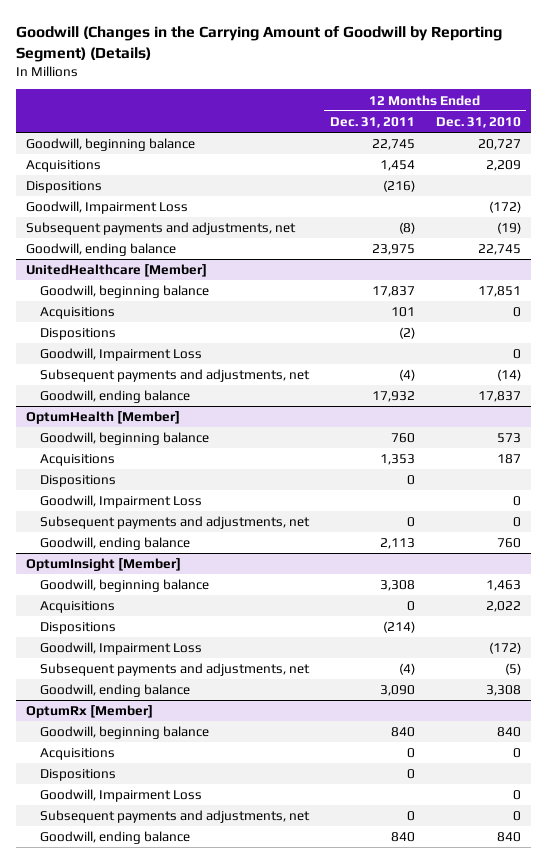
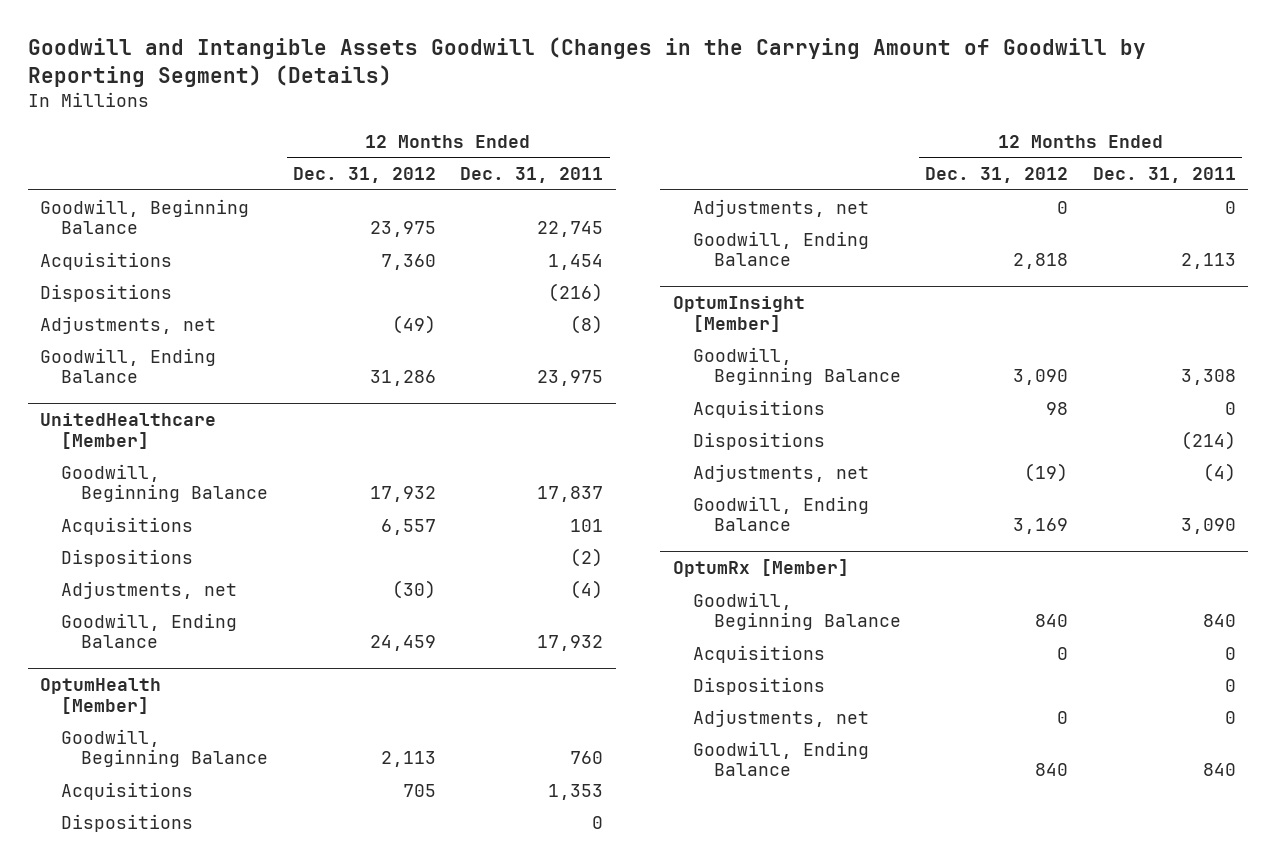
- Goodwill (Changes in the Carrying Amount of Goodwill by Reporting Segment) (Details)
+ Goodwill and Intangible Assets Goodwill (Changes in the Carrying Amount of Goodwill by Reporting Segment) (Details)
- | 12 Months Ended Dec. 31, 2011 | 12 Months Ended Dec. 31, 2010
+ | 12 Months Ended Dec. 31, 2012 | 12 Months Ended Dec. 31, 2011
- Goodwill, beginning balance | 22,745 | 20,727
+ Goodwill, Beginning Balance | 23,975 | 22,745
- Goodwill, Impairment Loss | | (172)
- Subsequent payments and adjustments, net | (8) | (19)
- Goodwill, ending balance | 23,975 | 22,745
+ Adjustments, net | (49) | (8)
+ Goodwill, Ending Balance | 31,286 | 23,975
@ UnitedHealthcare [Member]
- Goodwill, beginning balance | 17,837 | 17,851
+ Goodwill, Beginning Balance | 17,932 | 17,837
- Goodwill, Impairment Loss | | 0
- Subsequent payments and adjustments, net | (4) | (14)
- Goodwill, ending balance | 17,932 | 17,837
+ Adjustments, net | (30) | (4)
+ Goodwill, Ending Balance | 24,459 | 17,932
@ OptumHealth [Member]
- Goodwill, beginning balance | 760 | 573
+ Goodwill, Beginning Balance | 2,113 | 760
- Goodwill, Impairment Loss | | 0
- Subsequent payments and adjustments, net | 0 | 0
- Goodwill, ending balance | 2,113 | 760
+ Adjustments, net | 0 | 0
+ Goodwill, Ending Balance | 2,818 | 2,113
@ OptumInsight [Member]
- Goodwill, beginning balance | 3,308 | 1,463
+ Goodwill, Beginning Balance | 3,090 | 3,308
- Goodwill, Impairment Loss | | (172)
- Subsequent payments and adjustments, net | (4) | (5)
- Goodwill, ending balance | 3,090 | 3,308
+ Adjustments, net | (19) | (4)
+ Goodwill, Ending Balance | 3,169 | 3,090
@ OptumRx [Member]
- Goodwill, beginning balance | 840 | 840
+ Goodwill, Beginning Balance | 840 | 840
- Goodwill, Impairment Loss | | 0
- Subsequent payments and adjustments, net | 0 | 0
- Goodwill, ending balance | 840 | 840
+ Adjustments, net | 0 | 0
+ Goodwill, Ending Balance | 840 | 840

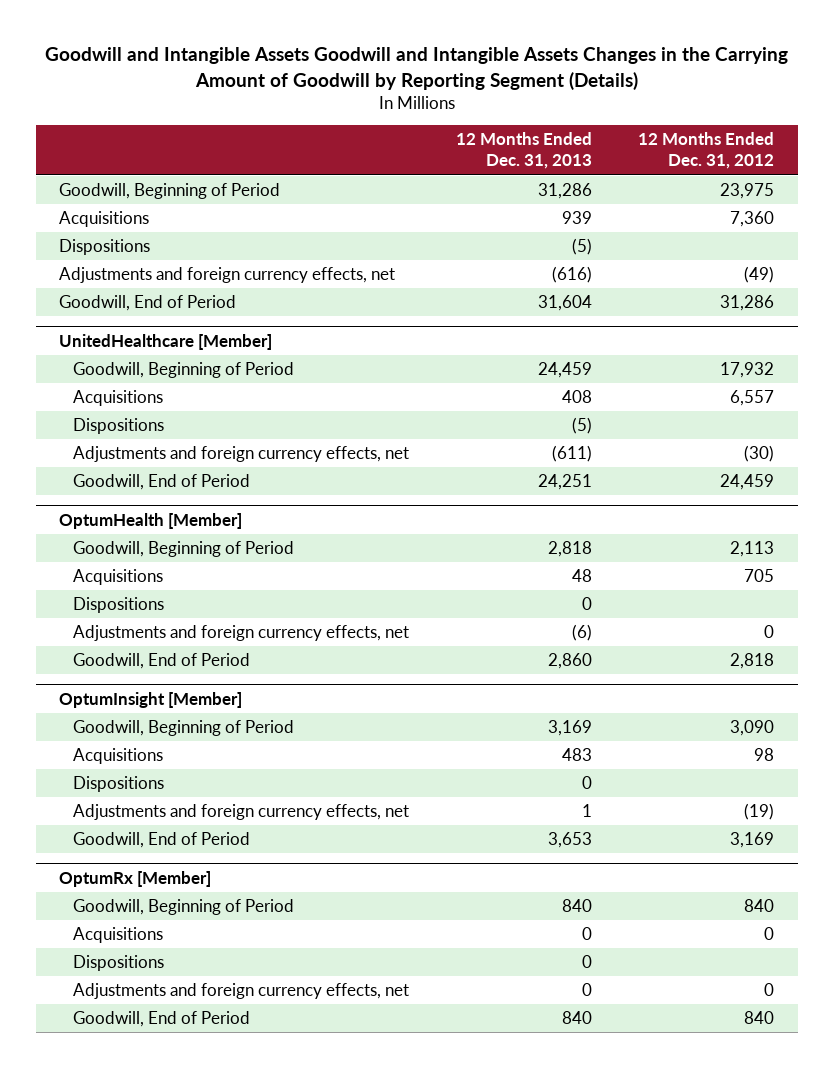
- Goodwill and Intangible Assets Goodwill (Changes in the Carrying Amount of Goodwill by Reporting Segment) (Details)
+ Goodwill and Intangible Assets Goodwill and Intangible Assets Changes in the Carrying Amount of Goodwill by Reporting Segment (Details)
- | 12 Months Ended Dec. 31, 2012 | 12 Months Ended Dec. 31, 2011
+ | 12 Months Ended Dec. 31, 2013 | 12 Months Ended Dec. 31, 2012
- Goodwill, Beginning Balance | 23,975 | 22,745
+ Goodwill, Beginning of Period | 31,286 | 23,975
- Adjustments, net | (49) | (8)
- Goodwill, Ending Balance | 31,286 | 23,975
+ Adjustments and foreign currency effects, net | (616) | (49)
+ Goodwill, End of Period | 31,604 | 31,286
@ UnitedHealthcare [Member]
- Goodwill, Beginning Balance | 17,932 | 17,837
+ Goodwill, Beginning of Period | 24,459 | 17,932
- Adjustments, net | (30) | (4)
- Goodwill, Ending Balance | 24,459 | 17,932
+ Adjustments and foreign currency effects, net | (611) | (30)
+ Goodwill, End of Period | 24,251 | 24,459
@ OptumHealth [Member]
- Goodwill, Beginning Balance | 2,113 | 760
+ Goodwill, Beginning of Period | 2,818 | 2,113
- Adjustments, net | 0 | 0
- Goodwill, Ending Balance | 2,818 | 2,113
+ Adjustments and foreign currency effects, net | (6) | 0
+ Goodwill, End of Period | 2,860 | 2,818
@ OptumInsight [Member]
- Goodwill, Beginning Balance | 3,090 | 3,308
+ Goodwill, Beginning of Period | 3,169 | 3,090
- Adjustments, net | (19) | (4)
- Goodwill, Ending Balance | 3,169 | 3,090
+ Adjustments and foreign currency effects, net | 1 | (19)
+ Goodwill, End of Period | 3,653 | 3,169
@ OptumRx [Member]
- Goodwill, Beginning Balance | 840 | 840
+ Goodwill, Beginning of Period | 840 | 840
- Adjustments, net | 0 | 0
- Goodwill, Ending Balance | 840 | 840
+ Adjustments and foreign currency effects, net | 0 | 0
+ Goodwill, End of Period | 840 | 840

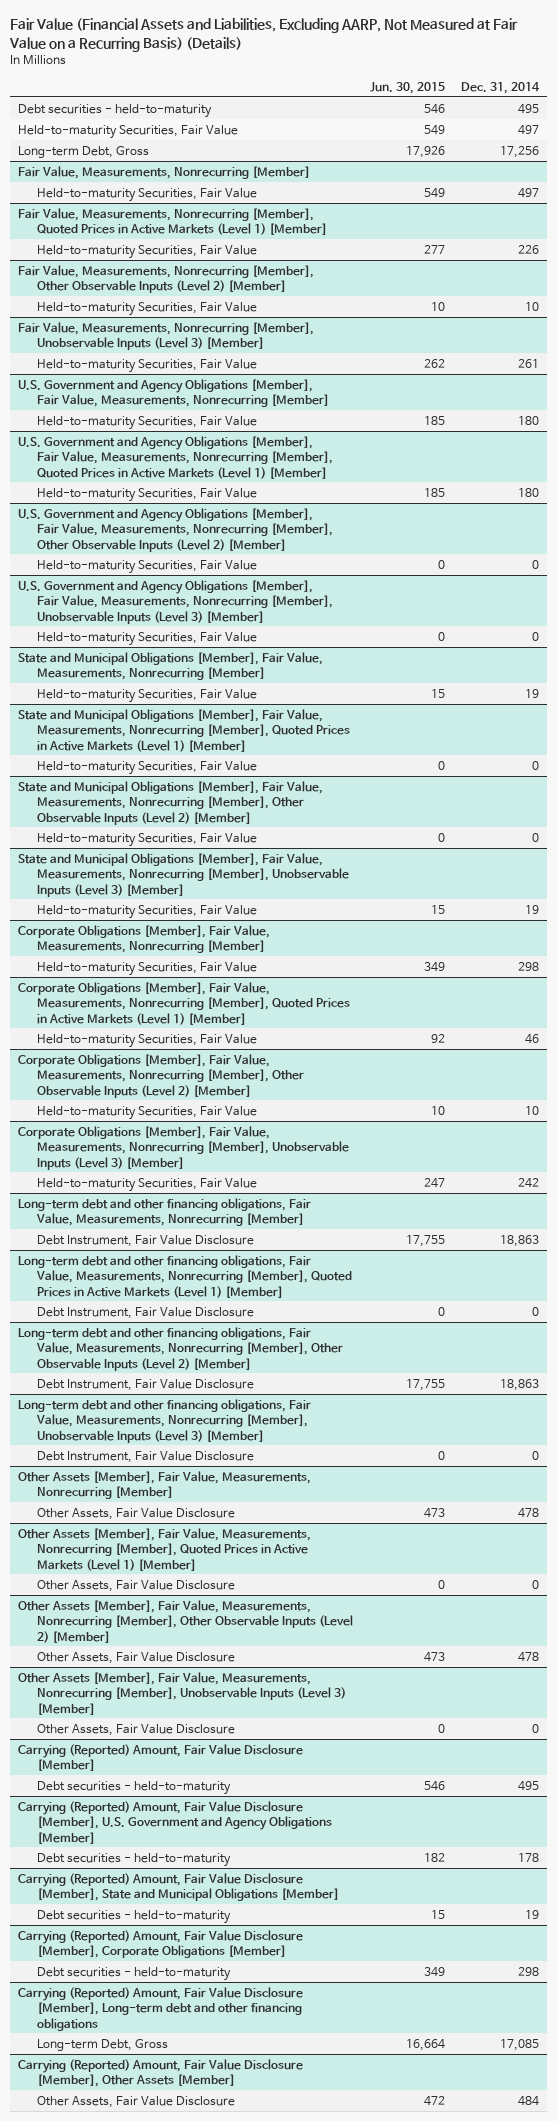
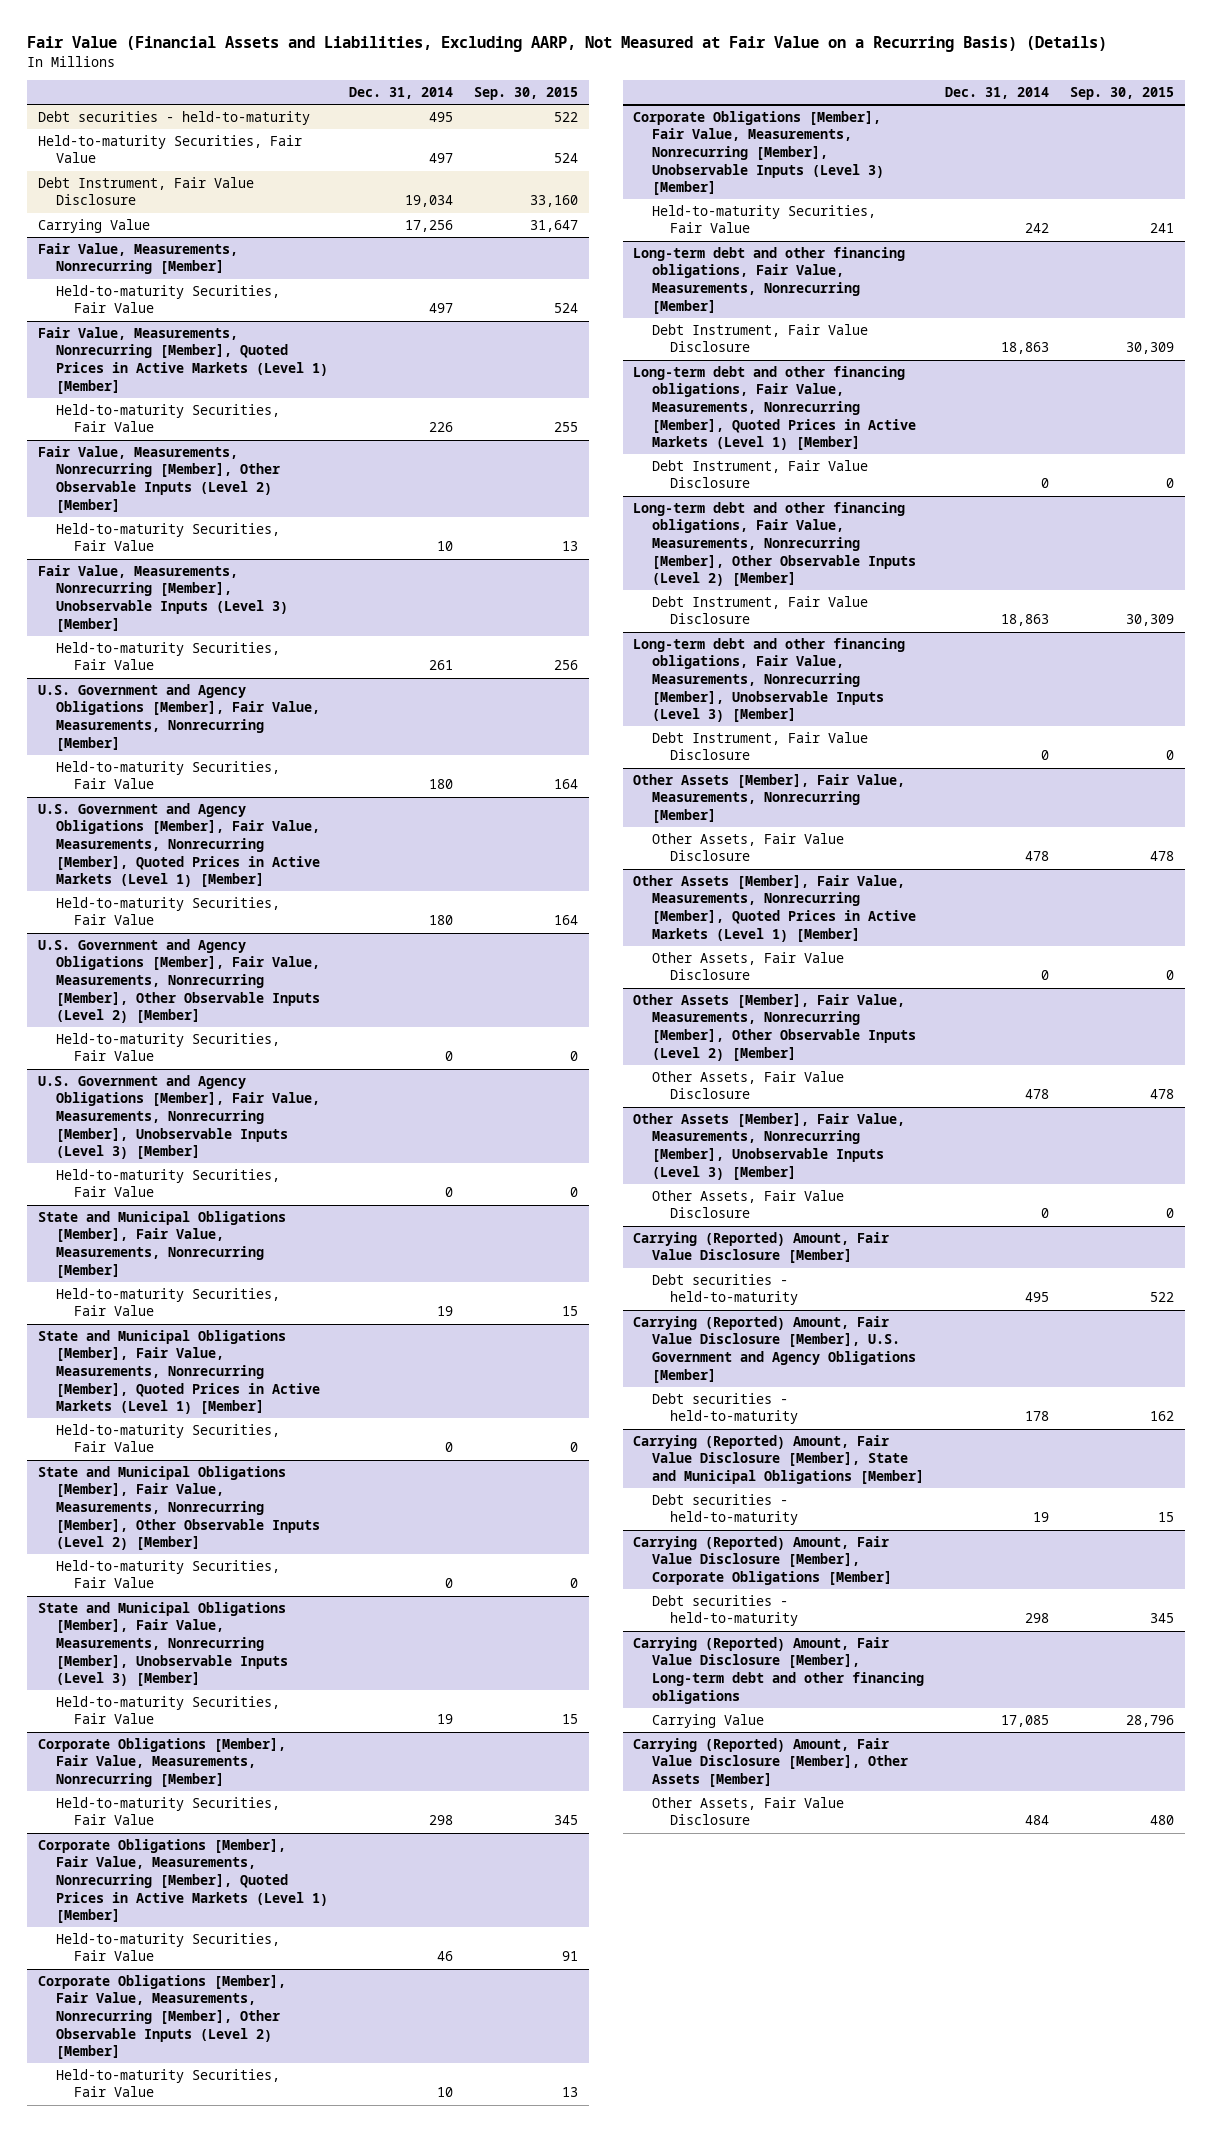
- | Jun. 30, 2015 | Dec. 31, 2014
+ | Dec. 31, 2014 | Sep. 30, 2015
- Long-term Debt, Gross | 17,926 | 17,256
+ Debt Instrument, Fair Value Disclosure | 19,034 | 33,160
+ Carrying Value | 17,256 | 31,647
@ Carrying (Reported) Amount, Fair Value Disclosure [Member], Long-term debt and other financing obligations
- Long-term Debt, Gross | 16,664 | 17,085
+ Carrying Value | 17,085 | 28,796

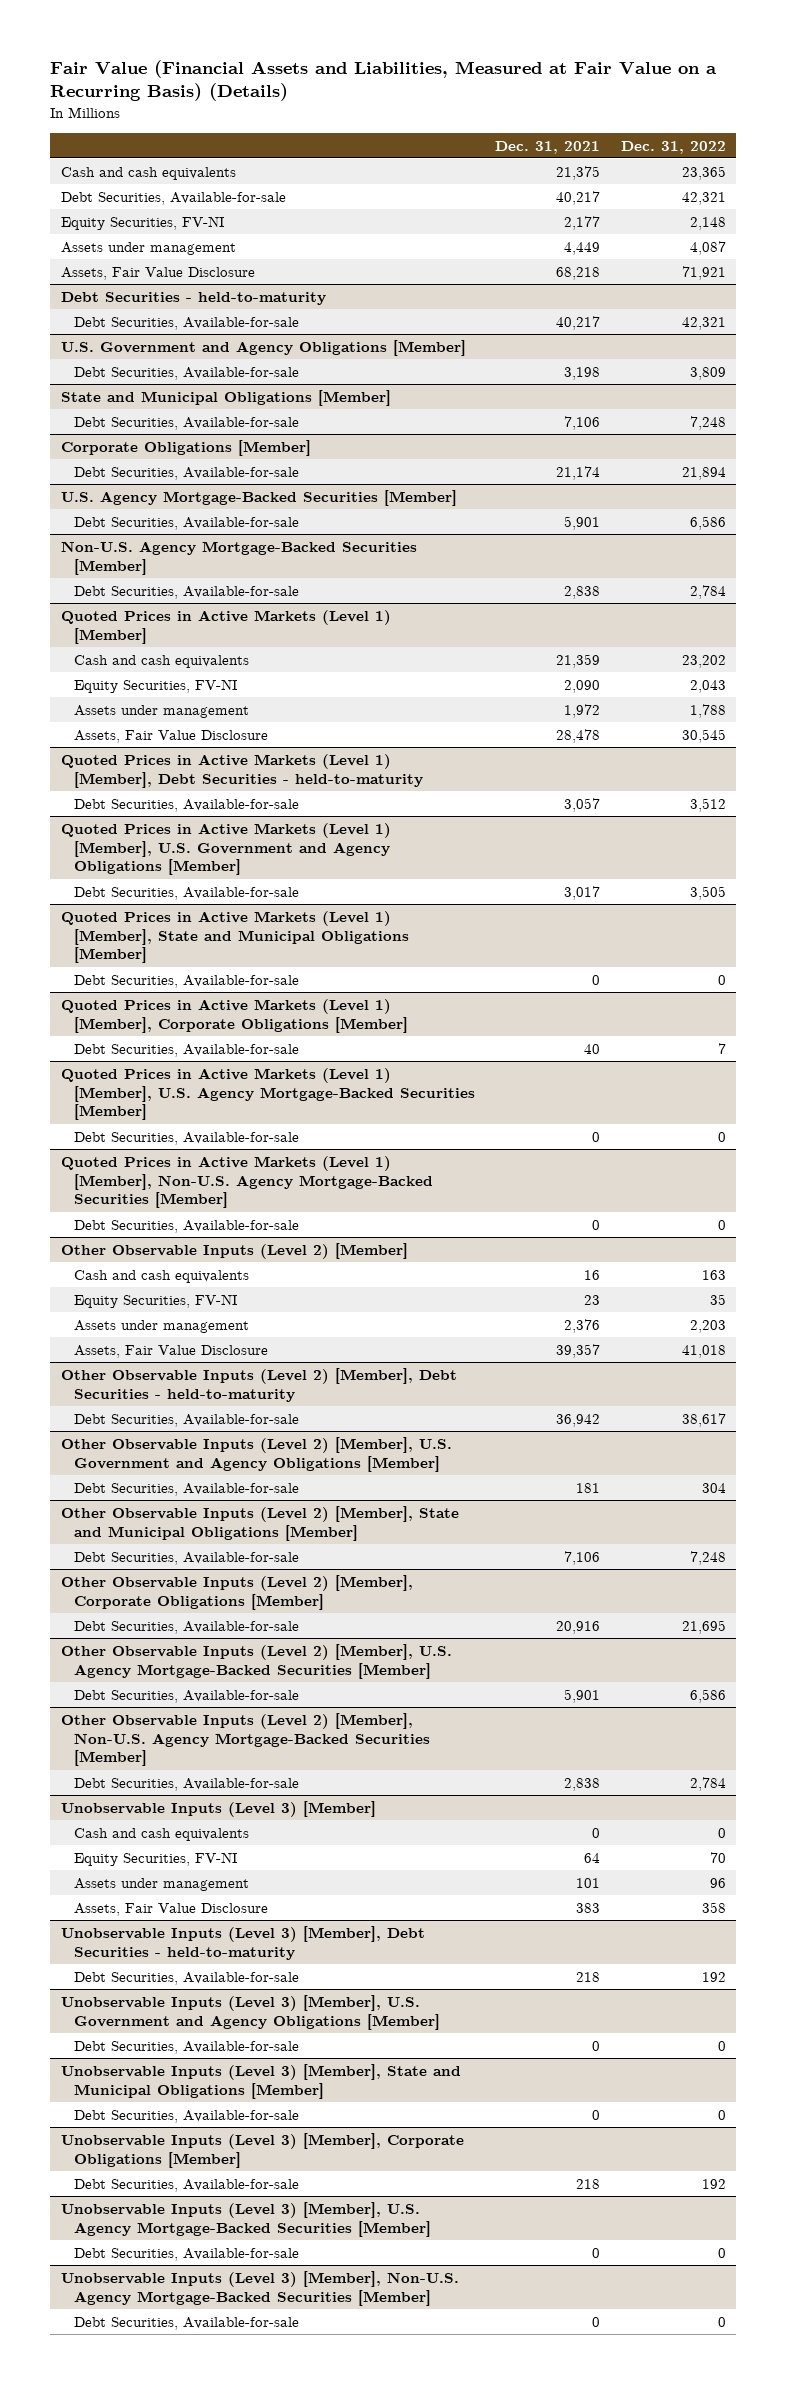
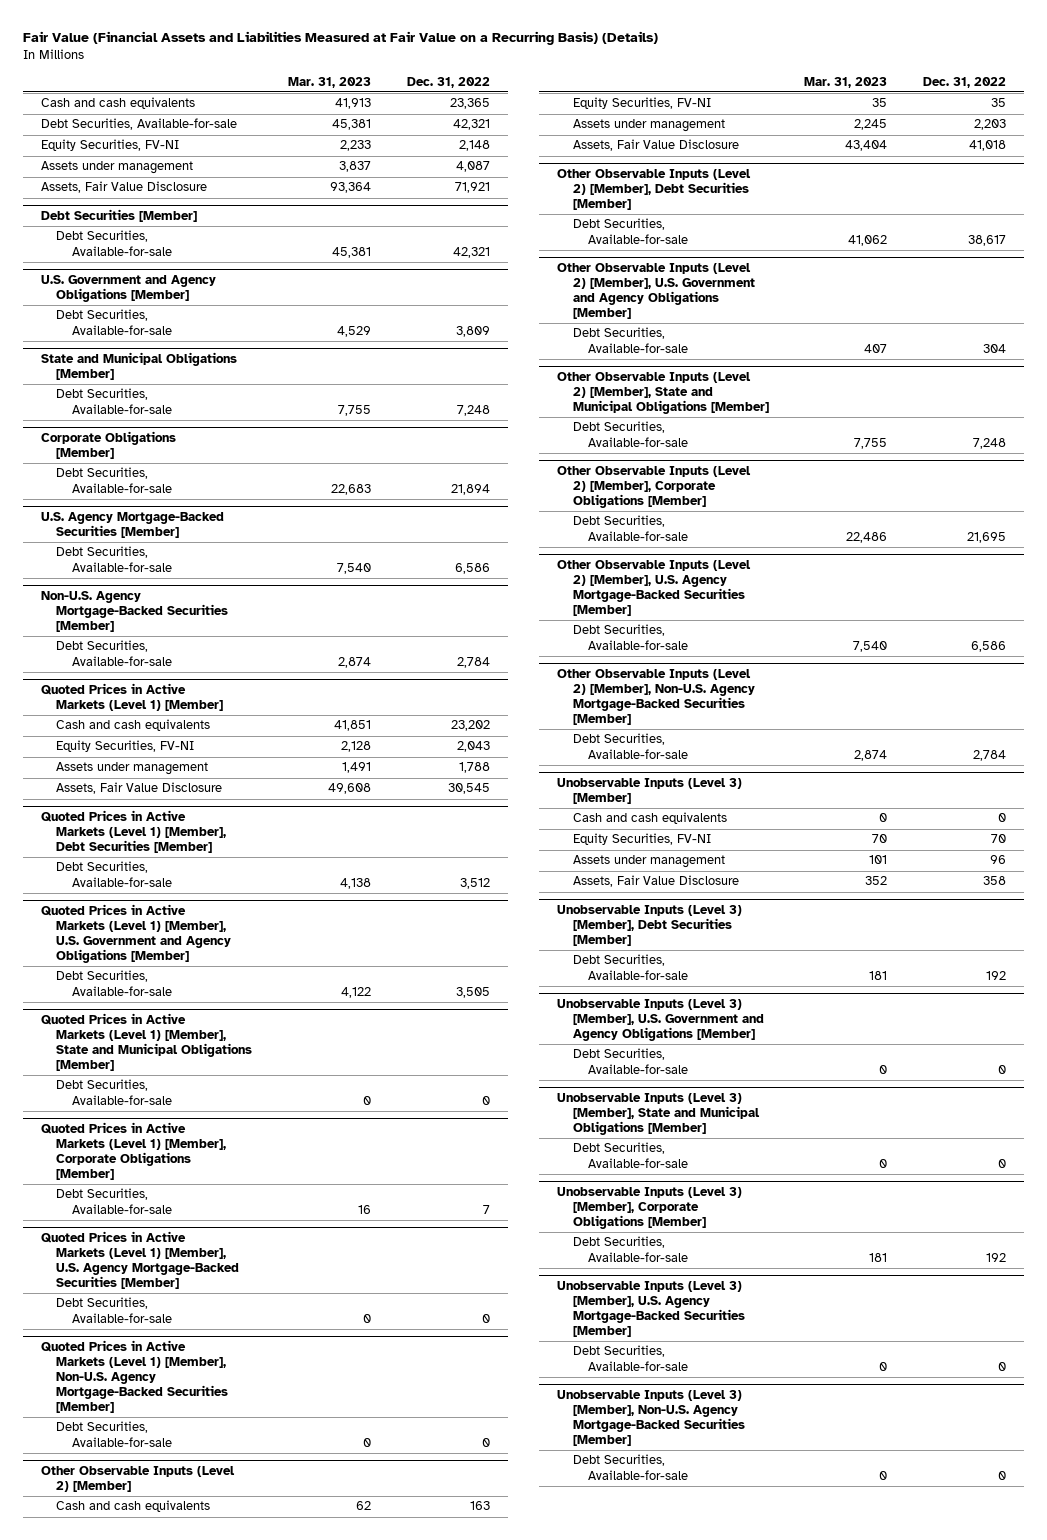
- Fair Value (Financial Assets and Liabilities, Measured at Fair Value on a Recurring Basis) (Details)
+ Fair Value (Financial Assets and Liabilities Measured at Fair Value on a Recurring Basis) (Details)
- | Dec. 31, 2021 | Dec. 31, 2022
+ | Mar. 31, 2023 | Dec. 31, 2022
- Debt Securities - held-to-maturity
+ Debt Securities [Member]
- Quoted Prices in Active Markets (Level 1) [Member], Debt Securities - held-to-maturity
+ Quoted Prices in Active Markets (Level 1) [Member], Debt Securities [Member]
- Other Observable Inputs (Level 2) [Member], Debt Securities - held-to-maturity
+ Other Observable Inputs (Level 2) [Member], Debt Securities [Member]
- Unobservable Inputs (Level 3) [Member], Debt Securities - held-to-maturity
+ Unobservable Inputs (Level 3) [Member], Debt Securities [Member]

